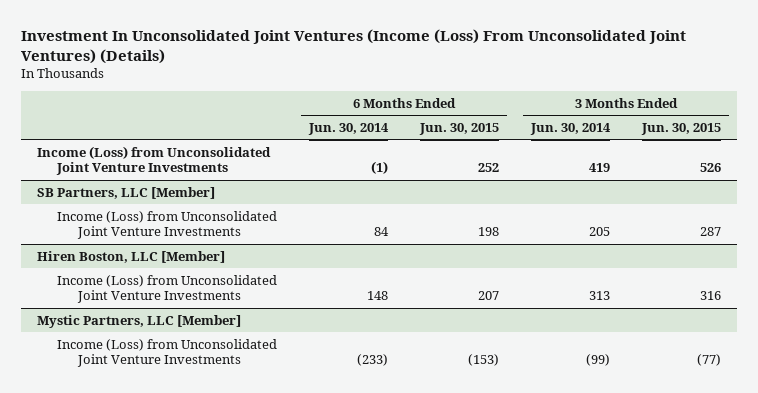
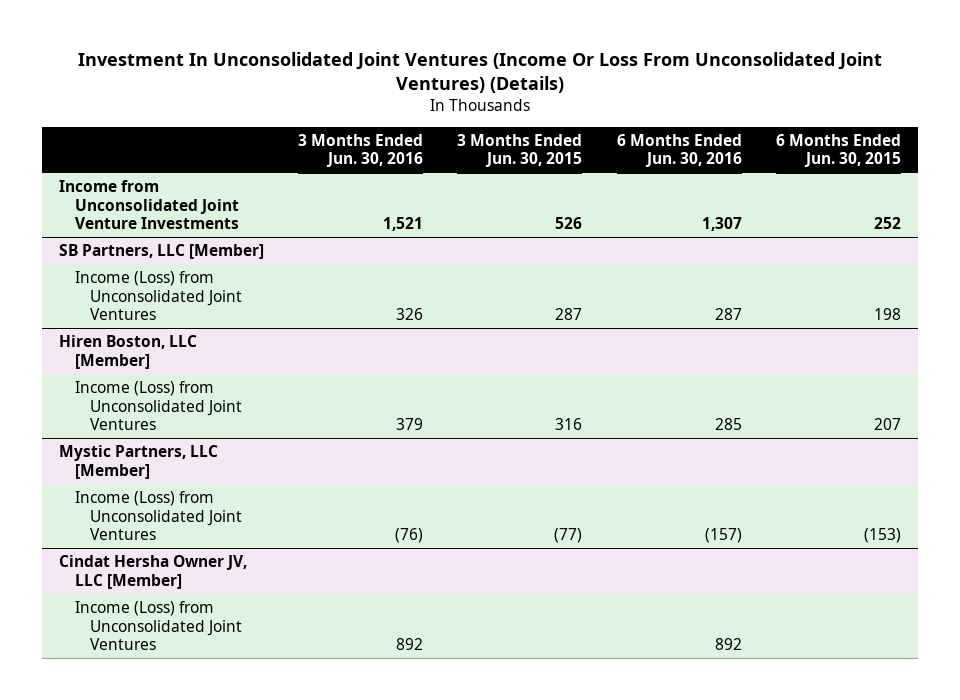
- Investment In Unconsolidated Joint Ventures (Income (Loss) From Unconsolidated Joint Ventures) (Details)
+ Investment In Unconsolidated Joint Ventures (Income Or Loss From Unconsolidated Joint Ventures) (Details)
- | 6 Months Ended Jun. 30, 2014 | 6 Months Ended Jun. 30, 2015 | 3 Months Ended Jun. 30, 2014 | 3 Months Ended Jun. 30, 2015
+ | 3 Months Ended Jun. 30, 2016 | 3 Months Ended Jun. 30, 2015 | 6 Months Ended Jun. 30, 2016 | 6 Months Ended Jun. 30, 2015
- Income (Loss) from Unconsolidated Joint Venture Investments | (1) | 252 | 419 | 526
+ Income from Unconsolidated Joint Venture Investments | 1,521 | 526 | 1,307 | 252
@ SB Partners, LLC [Member]
- Income (Loss) from Unconsolidated Joint Venture Investments | 84 | 198 | 205 | 287
+ Income (Loss) from Unconsolidated Joint Ventures | 326 | 287 | 287 | 198
@ Hiren Boston, LLC [Member]
- Income (Loss) from Unconsolidated Joint Venture Investments | 148 | 207 | 313 | 316
+ Income (Loss) from Unconsolidated Joint Ventures | 379 | 316 | 285 | 207
@ Mystic Partners, LLC [Member]
- Income (Loss) from Unconsolidated Joint Venture Investments | (233) | (153) | (99) | (77)
+ Income (Loss) from Unconsolidated Joint Ventures | (76) | (77) | (157) | (153)
+ Cindat Hersha Owner JV, LLC [Member]
+ Income (Loss) from Unconsolidated Joint Ventures | 892 | | 892 |

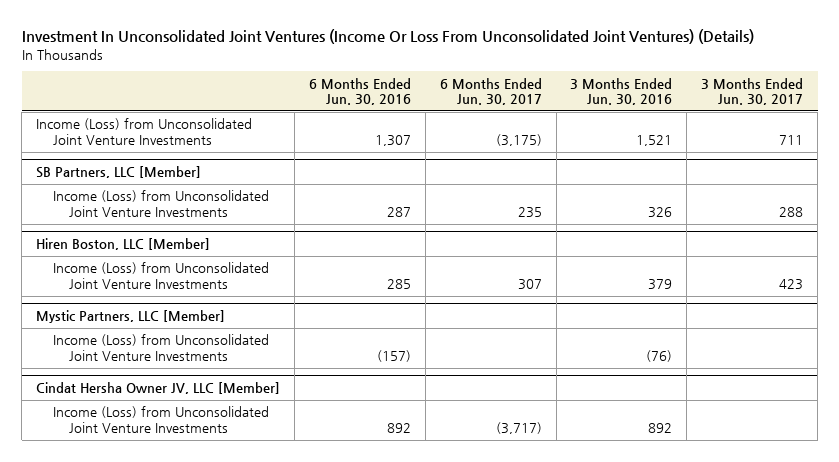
- | 3 Months Ended Jun. 30, 2016 | 3 Months Ended Jun. 30, 2015 | 6 Months Ended Jun. 30, 2016 | 6 Months Ended Jun. 30, 2015
+ | 6 Months Ended Jun. 30, 2016 | 6 Months Ended Jun. 30, 2017 | 3 Months Ended Jun. 30, 2016 | 3 Months Ended Jun. 30, 2017
- Income from Unconsolidated Joint Venture Investments | 1,521 | 526 | 1,307 | 252
+ Income (Loss) from Unconsolidated Joint Venture Investments | 1,307 | (3,175) | 1,521 | 711
@ SB Partners, LLC [Member]
- Income (Loss) from Unconsolidated Joint Ventures | 326 | 287 | 287 | 198
+ Income (Loss) from Unconsolidated Joint Venture Investments | 287 | 235 | 326 | 288
@ Hiren Boston, LLC [Member]
- Income (Loss) from Unconsolidated Joint Ventures | 379 | 316 | 285 | 207
+ Income (Loss) from Unconsolidated Joint Venture Investments | 285 | 307 | 379 | 423
@ Mystic Partners, LLC [Member]
- Income (Loss) from Unconsolidated Joint Ventures | (76) | (77) | (157) | (153)
+ Income (Loss) from Unconsolidated Joint Venture Investments | (157) | | (76) |
@ Cindat Hersha Owner JV, LLC [Member]
- Income (Loss) from Unconsolidated Joint Ventures | 892 | | 892 |
+ Income (Loss) from Unconsolidated Joint Venture Investments | 892 | (3,717) | 892 |

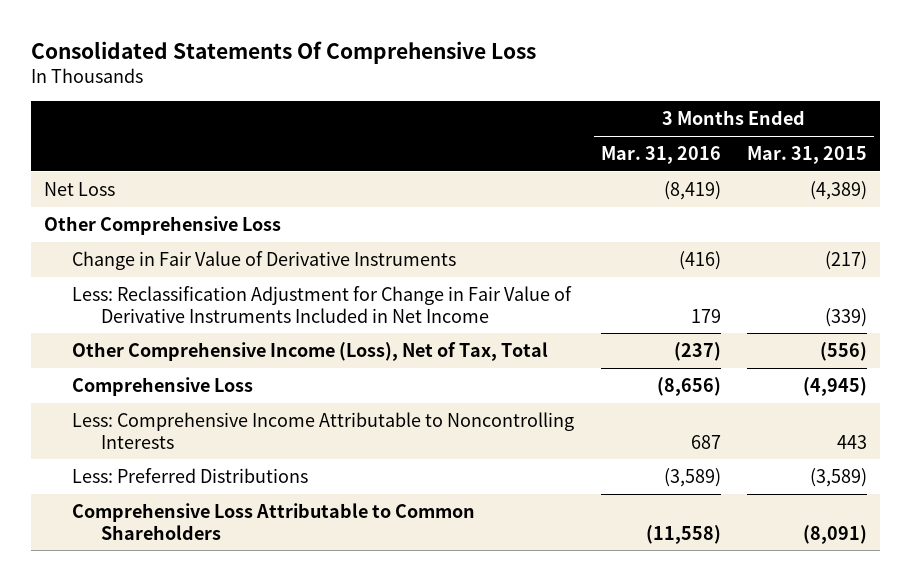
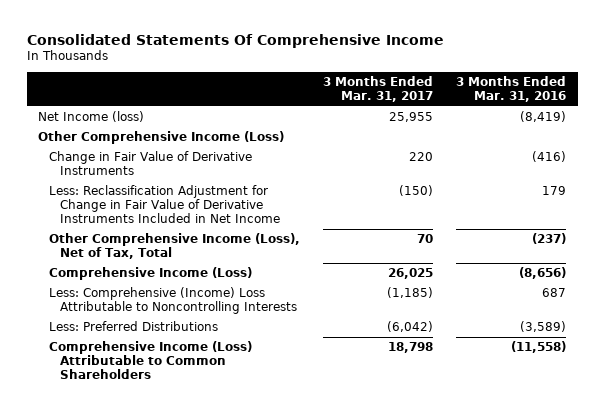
- Consolidated Statements Of Comprehensive Loss
+ Consolidated Statements Of Comprehensive Income
- | 3 Months Ended Mar. 31, 2016 | 3 Months Ended Mar. 31, 2015
+ | 3 Months Ended Mar. 31, 2017 | 3 Months Ended Mar. 31, 2016
- Net Loss | (8,419) | (4,389)
- Other Comprehensive Loss
+ Net Income (loss) | 25,955 | (8,419)
+ Other Comprehensive Income (Loss)
- Comprehensive Loss | (8,656) | (4,945)
- Less: Comprehensive Income Attributable to Noncontrolling Interests | 687 | 443
+ Comprehensive Income (Loss) | 26,025 | (8,656)
+ Less: Comprehensive (Income) Loss Attributable to Noncontrolling Interests | (1,185) | 687
- Comprehensive Loss Attributable to Common Shareholders | (11,558) | (8,091)
+ Comprehensive Income (Loss) Attributable to Common Shareholders | 18,798 | (11,558)

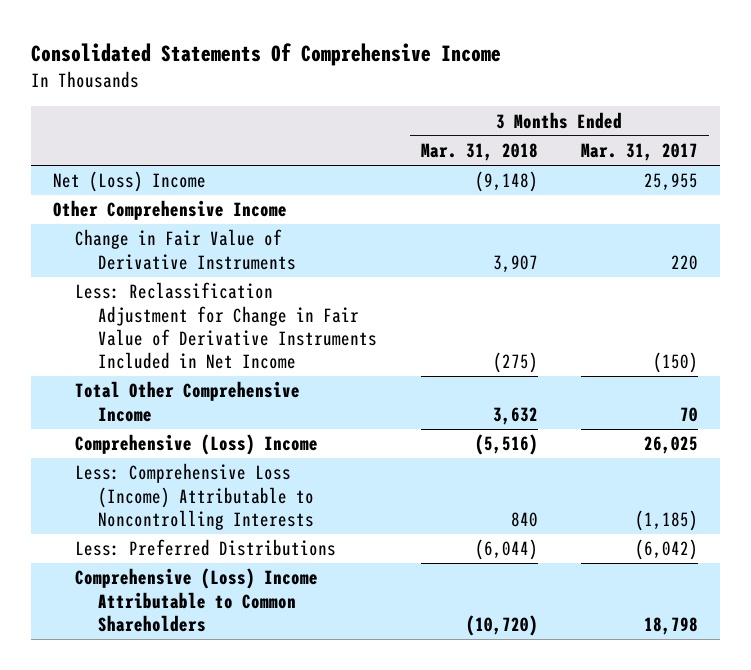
- | 3 Months Ended Mar. 31, 2017 | 3 Months Ended Mar. 31, 2016
+ | 3 Months Ended Mar. 31, 2018 | 3 Months Ended Mar. 31, 2017
- Net Income (loss) | 25,955 | (8,419)
- Other Comprehensive Income (Loss)
+ Net (Loss) Income | (9,148) | 25,955
+ Other Comprehensive Income
- Other Comprehensive Income (Loss), Net of Tax, Total | 70 | (237)
- Comprehensive Income (Loss) | 26,025 | (8,656)
- Less: Comprehensive (Income) Loss Attributable to Noncontrolling Interests | (1,185) | 687
+ Total Other Comprehensive Income | 3,632 | 70
+ Comprehensive (Loss) Income | (5,516) | 26,025
+ Less: Comprehensive Loss (Income) Attributable to Noncontrolling Interests | 840 | (1,185)
- Comprehensive Income (Loss) Attributable to Common Shareholders | 18,798 | (11,558)
+ Comprehensive (Loss) Income Attributable to Common Shareholders | (10,720) | 18,798

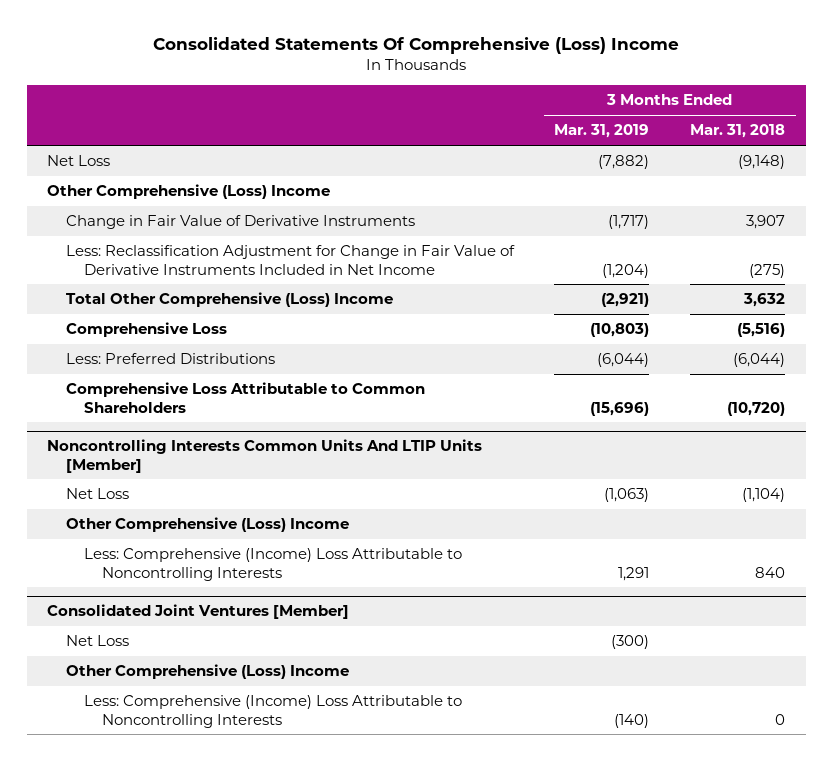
- Consolidated Statements Of Comprehensive Income
+ Consolidated Statements Of Comprehensive (Loss) Income
- | 3 Months Ended Mar. 31, 2018 | 3 Months Ended Mar. 31, 2017
+ | 3 Months Ended Mar. 31, 2019 | 3 Months Ended Mar. 31, 2018
- Net (Loss) Income | (9,148) | 25,955
- Other Comprehensive Income
+ Net Loss | (7,882) | (9,148)
+ Other Comprehensive (Loss) Income
- Total Other Comprehensive Income | 3,632 | 70
- Comprehensive (Loss) Income | (5,516) | 26,025
- Less: Comprehensive Loss (Income) Attributable to Noncontrolling Interests | 840 | (1,185)
+ Total Other Comprehensive (Loss) Income | (2,921) | 3,632
+ Comprehensive Loss | (10,803) | (5,516)
- Comprehensive (Loss) Income Attributable to Common Shareholders | (10,720) | 18,798
+ Comprehensive Loss Attributable to Common Shareholders | (15,696) | (10,720)
+ Noncontrolling Interests Common Units And LTIP Units [Member]
+ Net Loss | (1,063) | (1,104)
+ Other Comprehensive (Loss) Income
+ Less: Comprehensive (Income) Loss Attributable to Noncontrolling Interests | 1,291 | 840
+ Consolidated Joint Ventures [Member]
+ Net Loss | (300) |
+ Other Comprehensive (Loss) Income
+ Less: Comprehensive (Income) Loss Attributable to Noncontrolling Interests | (140) | 0

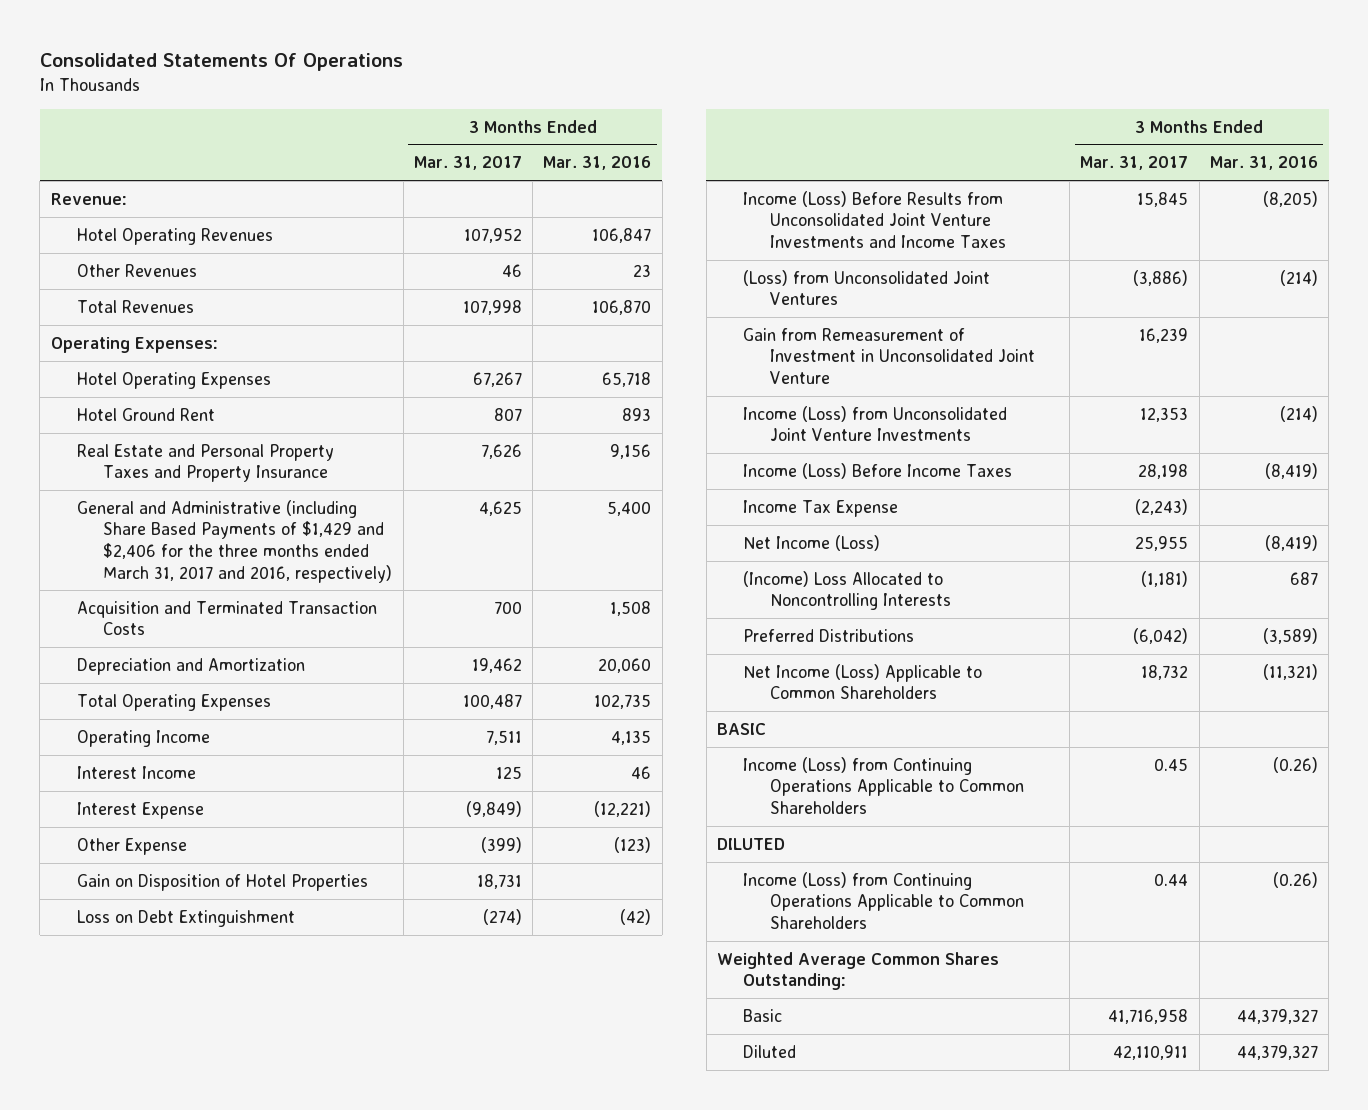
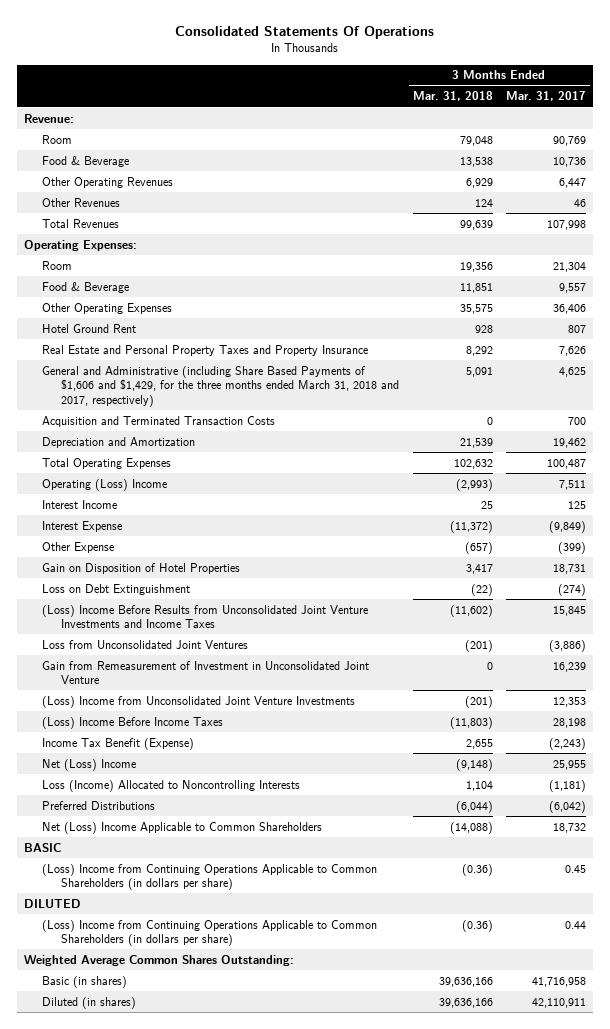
- | 3 Months Ended Mar. 31, 2017 | 3 Months Ended Mar. 31, 2016
+ | 3 Months Ended Mar. 31, 2018 | 3 Months Ended Mar. 31, 2017
- Hotel Operating Revenues | 107,952 | 106,847
+ Room | 79,048 | 90,769
+ Food & Beverage | 13,538 | 10,736
+ Other Operating Revenues | 6,929 | 6,447
- Hotel Operating Expenses | 67,267 | 65,718
+ Room | 19,356 | 21,304
+ Food & Beverage | 11,851 | 9,557
+ Other Operating Expenses | 35,575 | 36,406
- General and Administrative (including Share Based Payments of $1,429 and $2,406 for the three months ended March 31, 2017 and 2016, respectively) | 4,625 | 5,400
+ General and Administrative (including Share Based Payments of $1,606 and $1,429, for the three months ended March 31, 2018 and 2017, respectively) | 5,091 | 4,625
- Operating Income | 7,511 | 4,135
+ Operating (Loss) Income | (2,993) | 7,511
- Income (Loss) Before Results from Unconsolidated Joint Venture Investments and Income Taxes | 15,845 | (8,205)
- (Loss) from Unconsolidated Joint Ventures | (3,886) | (214)
+ (Loss) Income Before Results from Unconsolidated Joint Venture Investments and Income Taxes | (11,602) | 15,845
+ Loss from Unconsolidated Joint Ventures | (201) | (3,886)
- Income (Loss) from Unconsolidated Joint Venture Investments | 12,353 | (214)
- Income (Loss) Before Income Taxes | 28,198 | (8,419)
- Income Tax Expense | (2,243) |
- Net Income (Loss) | 25,955 | (8,419)
- (Income) Loss Allocated to Noncontrolling Interests | (1,181) | 687
+ (Loss) Income from Unconsolidated Joint Venture Investments | (201) | 12,353
+ (Loss) Income Before Income Taxes | (11,803) | 28,198
+ Income Tax Benefit (Expense) | 2,655 | (2,243)
+ Net (Loss) Income | (9,148) | 25,955
+ Loss (Income) Allocated to Noncontrolling Interests | 1,104 | (1,181)
- Net Income (Loss) Applicable to Common Shareholders | 18,732 | (11,321)
+ Net (Loss) Income Applicable to Common Shareholders | (14,088) | 18,732
- Income (Loss) from Continuing Operations Applicable to Common Shareholders | 0.45 | (0.26)
+ (Loss) Income from Continuing Operations Applicable to Common Shareholders (in dollars per share) | (0.36) | 0.45
- Income (Loss) from Continuing Operations Applicable to Common Shareholders | 0.44 | (0.26)
+ (Loss) Income from Continuing Operations Applicable to Common Shareholders (in dollars per share) | (0.36) | 0.44
- Basic | 41,716,958 | 44,379,327
- Diluted | 42,110,911 | 44,379,327
+ Basic (in shares) | 39,636,166 | 41,716,958
+ Diluted (in shares) | 39,636,166 | 42,110,911

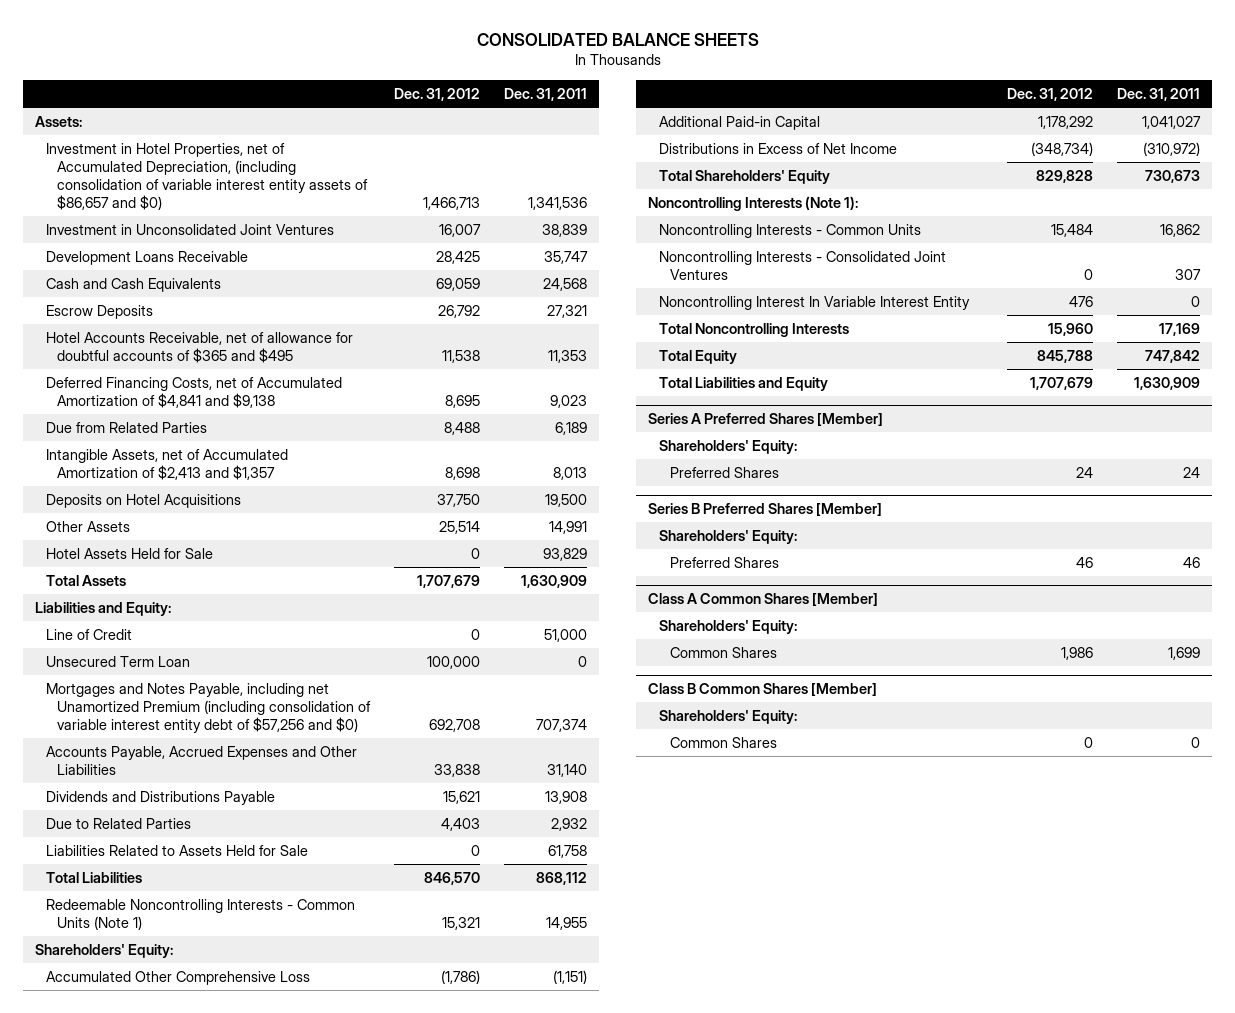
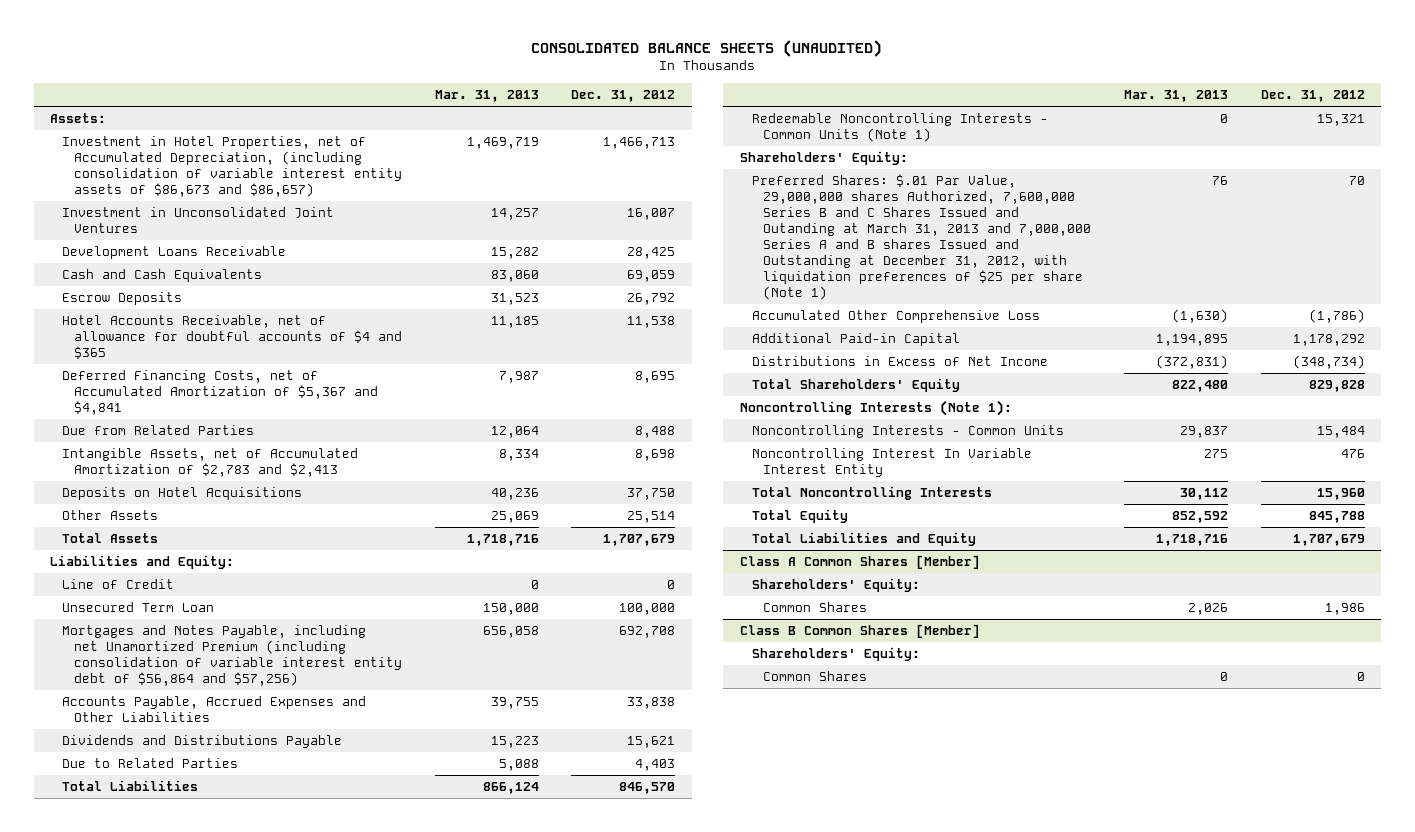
- CONSOLIDATED BALANCE SHEETS
+ CONSOLIDATED BALANCE SHEETS (UNAUDITED)
- | Dec. 31, 2012 | Dec. 31, 2011
+ | Mar. 31, 2013 | Dec. 31, 2012
- Investment in Hotel Properties, net of Accumulated Depreciation, (including consolidation of variable interest entity assets of $86,657 and $0) | 1,466,713 | 1,341,536
+ Investment in Hotel Properties, net of Accumulated Depreciation, (including consolidation of variable interest entity assets of $86,673 and $86,657) | 1,469,719 | 1,466,713
- Hotel Accounts Receivable, net of allowance for doubtful accounts of $365 and $495 | 11,538 | 11,353
- Deferred Financing Costs, net of Accumulated Amortization of $4,841 and $9,138 | 8,695 | 9,023
+ Hotel Accounts Receivable, net of allowance for doubtful accounts of $4 and $365 | 11,185 | 11,538
+ Deferred Financing Costs, net of Accumulated Amortization of $5,367 and $4,841 | 7,987 | 8,695
- Intangible Assets, net of Accumulated Amortization of $2,413 and $1,357 | 8,698 | 8,013
+ Intangible Assets, net of Accumulated Amortization of $2,783 and $2,413 | 8,334 | 8,698
- Hotel Assets Held for Sale | 0 | 93,829
- Mortgages and Notes Payable, including net Unamortized Premium (including consolidation of variable interest entity debt of $57,256 and $0) | 692,708 | 707,374
+ Mortgages and Notes Payable, including net Unamortized Premium (including consolidation of variable interest entity debt of $56,864 and $57,256) | 656,058 | 692,708
- Liabilities Related to Assets Held for Sale | 0 | 61,758
+ Preferred Shares: $.01 Par Value, 29,000,000 shares Authorized, 7,600,000 Series B and C Shares Issued and Outanding at March 31, 2013 and 7,000,000 Series A and B shares Issued and Outstanding at December 31, 2012, with liquidation preferences of $25 per share (Note 1) | 76 | 70
- Noncontrolling Interests - Consolidated Joint Ventures | 0 | 307
- Series A Preferred Shares [Member]
- Shareholders' Equity:
- Preferred Shares | 24 | 24
- Series B Preferred Shares [Member]
- Shareholders' Equity:
- Preferred Shares | 46 | 46

